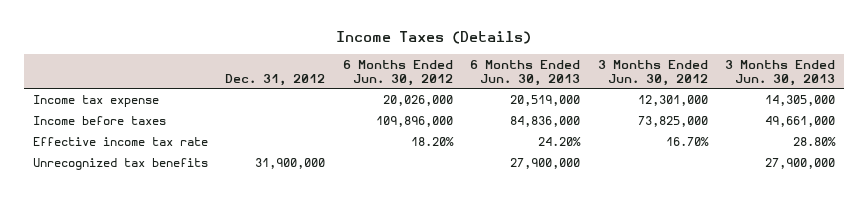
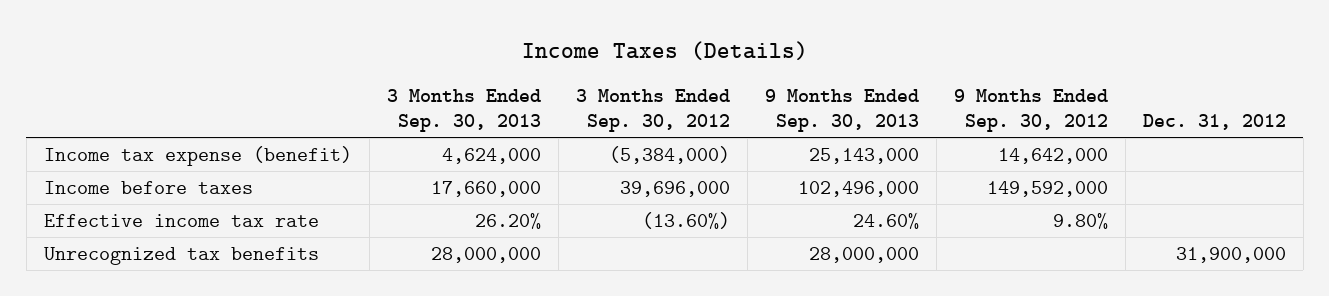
- | Dec. 31, 2012 | 6 Months Ended Jun. 30, 2012 | 6 Months Ended Jun. 30, 2013 | 3 Months Ended Jun. 30, 2012 | 3 Months Ended Jun. 30, 2013
+ | 3 Months Ended Sep. 30, 2013 | 3 Months Ended Sep. 30, 2012 | 9 Months Ended Sep. 30, 2013 | 9 Months Ended Sep. 30, 2012 | Dec. 31, 2012
- Income tax expense | | 20,026,000 | 20,519,000 | 12,301,000 | 14,305,000
+ Income tax expense (benefit) | 4,624,000 | (5,384,000) | 25,143,000 | 14,642,000 |

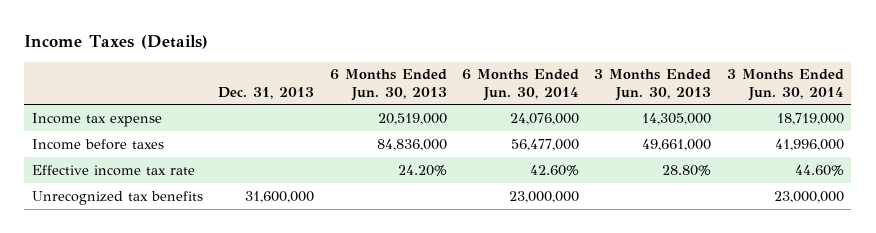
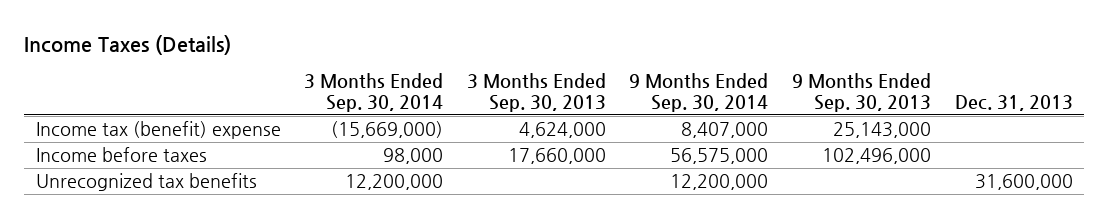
- | Dec. 31, 2013 | 6 Months Ended Jun. 30, 2013 | 6 Months Ended Jun. 30, 2014 | 3 Months Ended Jun. 30, 2013 | 3 Months Ended Jun. 30, 2014
+ | 3 Months Ended Sep. 30, 2014 | 3 Months Ended Sep. 30, 2013 | 9 Months Ended Sep. 30, 2014 | 9 Months Ended Sep. 30, 2013 | Dec. 31, 2013
- Income tax expense | | 20,519,000 | 24,076,000 | 14,305,000 | 18,719,000
+ Income tax (benefit) expense | (15,669,000) | 4,624,000 | 8,407,000 | 25,143,000 |
- Effective income tax rate | | 24.20% | 42.60% | 28.80% | 44.60%

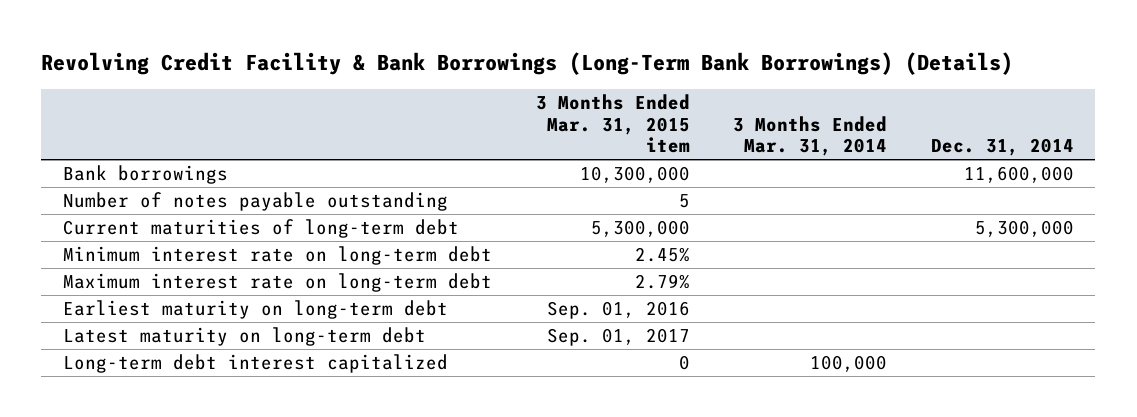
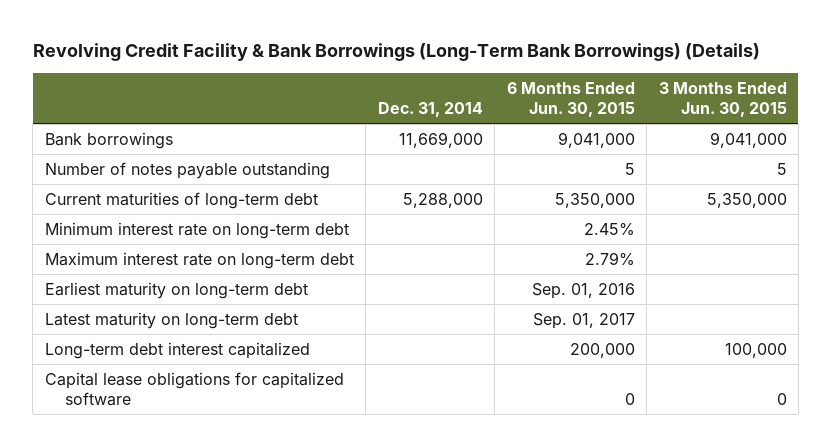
- | 3 Months Ended Mar. 31, 2015 item | 3 Months Ended Mar. 31, 2014 | Dec. 31, 2014
+ | Dec. 31, 2014 | 6 Months Ended Jun. 30, 2015 | 3 Months Ended Jun. 30, 2015
- Bank borrowings | 10,300,000 | | 11,600,000
+ Bank borrowings | 11,669,000 | 9,041,000 | 9,041,000
- Current maturities of long-term debt | 5,300,000 | | 5,300,000
+ Current maturities of long-term debt | 5,288,000 | 5,350,000 | 5,350,000
+ Capital lease obligations for capitalized software | | 0 | 0

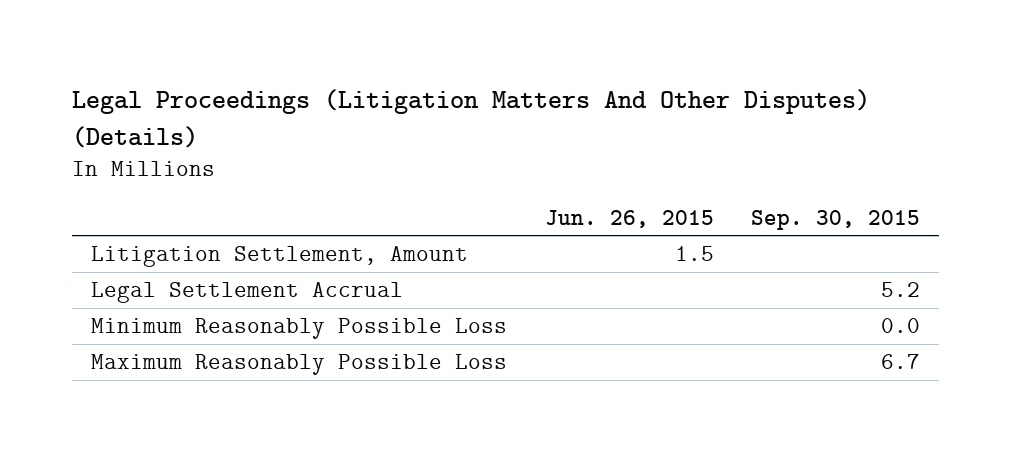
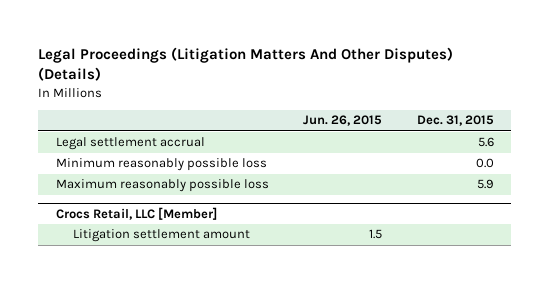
- | Jun. 26, 2015 | Sep. 30, 2015
+ | Jun. 26, 2015 | Dec. 31, 2015
- Litigation Settlement, Amount | 1.5 |
- Legal Settlement Accrual | | 5.2
- Minimum Reasonably Possible Loss | | 0.0
- Maximum Reasonably Possible Loss | | 6.7
+ Legal settlement accrual | | 5.6
+ Minimum reasonably possible loss | | 0.0
+ Maximum reasonably possible loss | | 5.9
+ Crocs Retail, LLC [Member]
+ Litigation settlement amount | 1.5 |

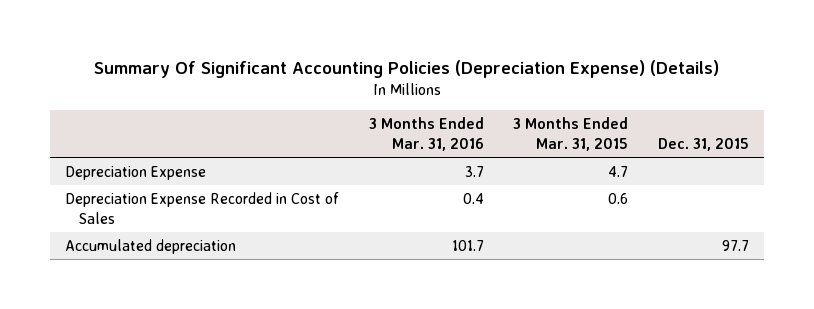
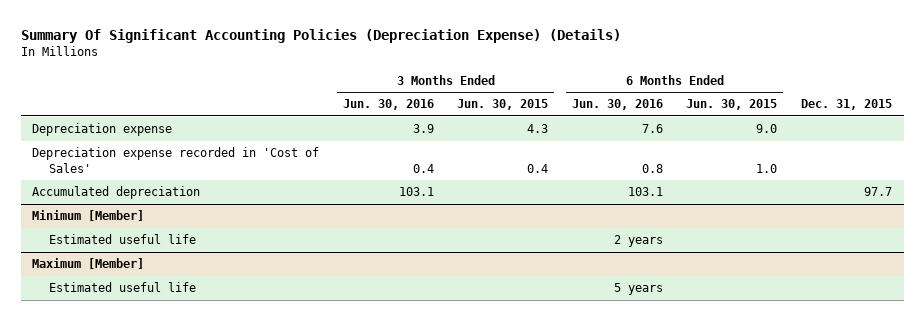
- | 3 Months Ended Mar. 31, 2016 | 3 Months Ended Mar. 31, 2015 | Dec. 31, 2015
+ | 3 Months Ended Jun. 30, 2016 | 3 Months Ended Jun. 30, 2015 | 6 Months Ended Jun. 30, 2016 | 6 Months Ended Jun. 30, 2015 | Dec. 31, 2015
- Depreciation Expense | 3.7 | 4.7 |
- Depreciation Expense Recorded in Cost of Sales | 0.4 | 0.6 |
+ Depreciation expense | 3.9 | 4.3 | 7.6 | 9.0 |
+ Depreciation expense recorded in 'Cost of Sales' | 0.4 | 0.4 | 0.8 | 1.0 |
+ Minimum [Member]
+ Estimated useful life | | | 2 years | |
+ Maximum [Member]
+ Estimated useful life | | | 5 years | |

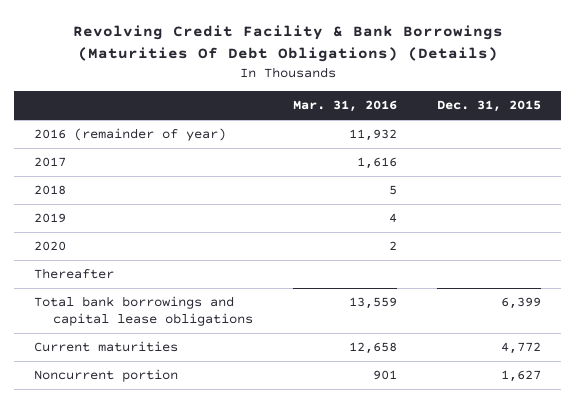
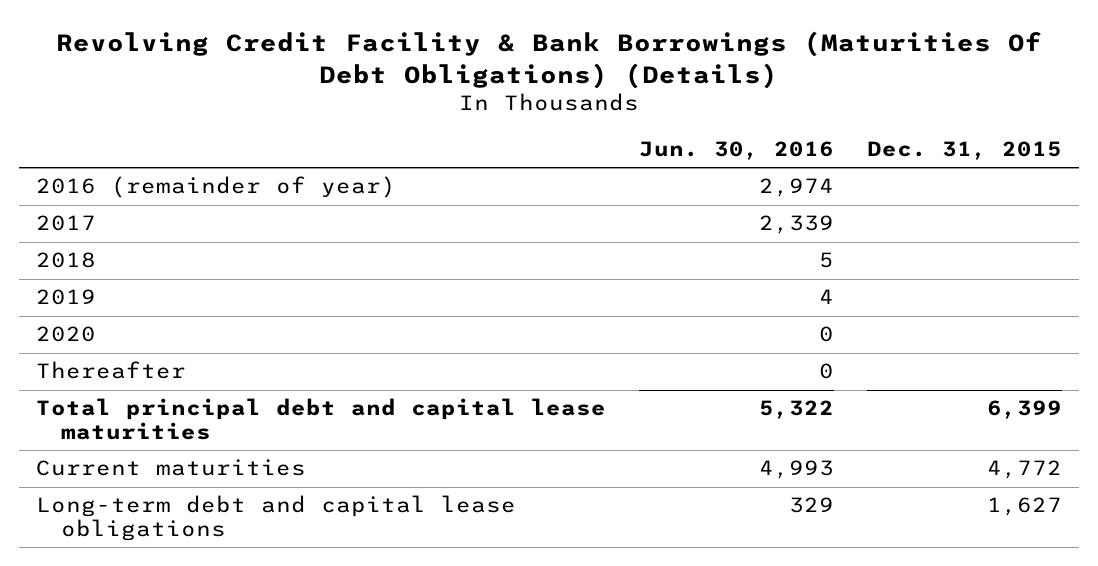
- | Mar. 31, 2016 | Dec. 31, 2015
+ | Jun. 30, 2016 | Dec. 31, 2015
- Total bank borrowings and capital lease obligations | 13,559 | 6,399
+ Total principal debt and capital lease maturities | 5,322 | 6,399
- Noncurrent portion | 901 | 1,627
+ Long-term debt and capital lease obligations | 329 | 1,627

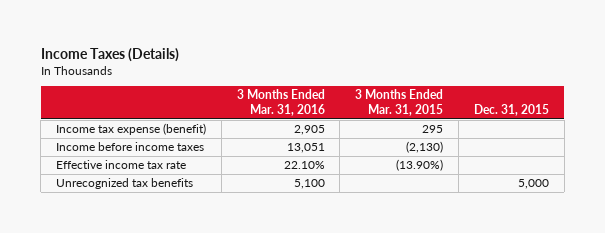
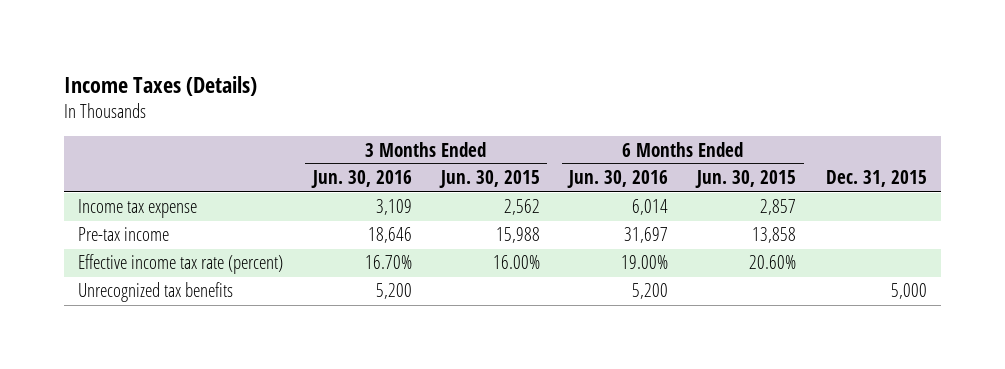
- | 3 Months Ended Mar. 31, 2016 | 3 Months Ended Mar. 31, 2015 | Dec. 31, 2015
+ | 3 Months Ended Jun. 30, 2016 | 3 Months Ended Jun. 30, 2015 | 6 Months Ended Jun. 30, 2016 | 6 Months Ended Jun. 30, 2015 | Dec. 31, 2015
- Income tax expense (benefit) | 2,905 | 295 |
- Income before income taxes | 13,051 | (2,130) |
- Effective income tax rate | 22.10% | (13.90%) |
+ Income tax expense | 3,109 | 2,562 | 6,014 | 2,857 |
+ Pre-tax income | 18,646 | 15,988 | 31,697 | 13,858 |
+ Effective income tax rate (percent) | 16.70% | 16.00% | 19.00% | 20.60% |

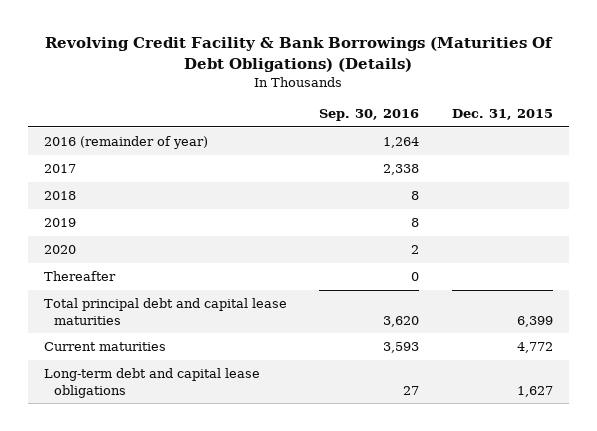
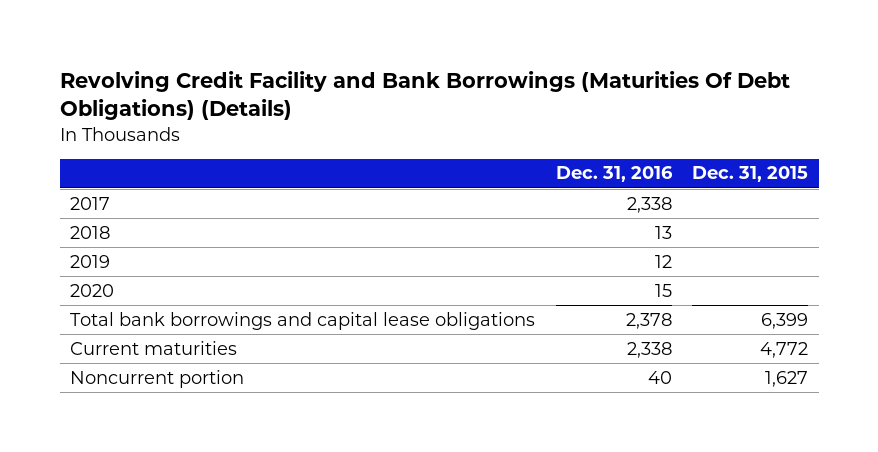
- Revolving Credit Facility & Bank Borrowings (Maturities Of Debt Obligations) (Details)
+ Revolving Credit Facility and Bank Borrowings (Maturities Of Debt Obligations) (Details)
- | Sep. 30, 2016 | Dec. 31, 2015
+ | Dec. 31, 2016 | Dec. 31, 2015
- 2016 (remainder of year) | 1,264 |
- Thereafter | 0 |
- Total principal debt and capital lease maturities | 3,620 | 6,399
+ Total bank borrowings and capital lease obligations | 2,378 | 6,399
- Long-term debt and capital lease obligations | 27 | 1,627
+ Noncurrent portion | 40 | 1,627

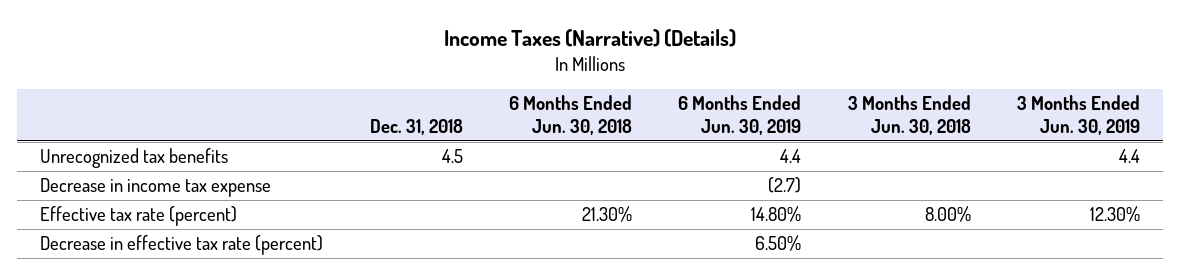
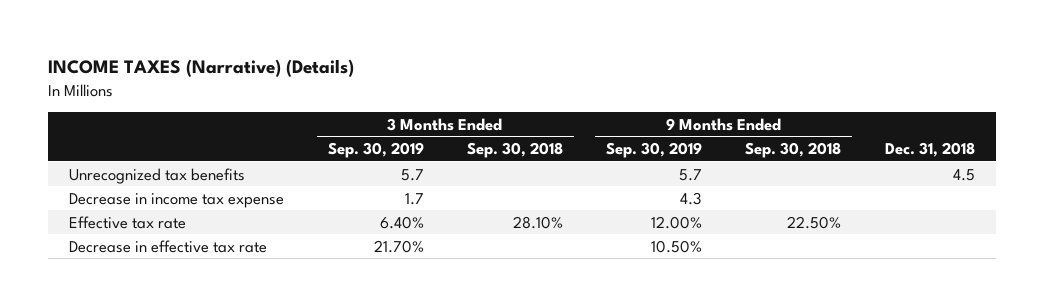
- Income Taxes (Narrative) (Details)
+ INCOME TAXES (Narrative) (Details)
- | Dec. 31, 2018 | 6 Months Ended Jun. 30, 2018 | 6 Months Ended Jun. 30, 2019 | 3 Months Ended Jun. 30, 2018 | 3 Months Ended Jun. 30, 2019
+ | 3 Months Ended Sep. 30, 2019 | 3 Months Ended Sep. 30, 2018 | 9 Months Ended Sep. 30, 2019 | 9 Months Ended Sep. 30, 2018 | Dec. 31, 2018
- Effective tax rate (percent) | | 21.30% | 14.80% | 8.00% | 12.30%
- Decrease in effective tax rate (percent) | | | 6.50% | |
+ Effective tax rate | 6.40% | 28.10% | 12.00% | 22.50% |
+ Decrease in effective tax rate | 21.70% | | 10.50% | |

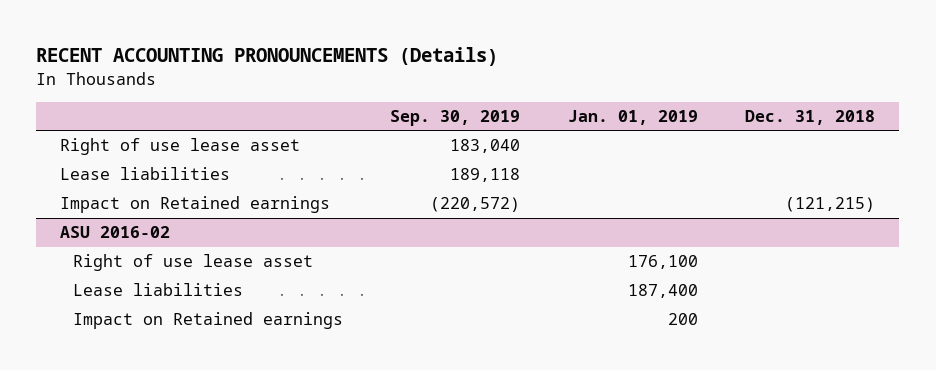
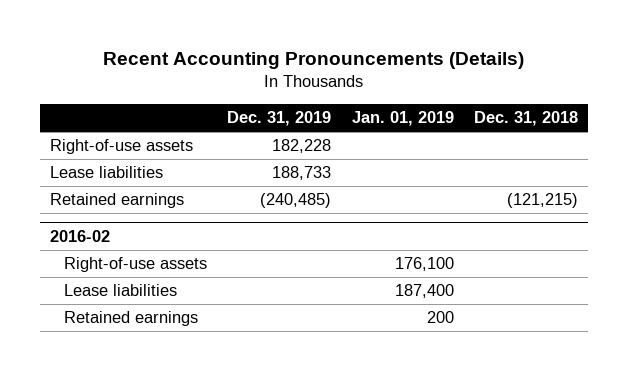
- RECENT ACCOUNTING PRONOUNCEMENTS (Details)
+ Recent Accounting Pronouncements (Details)
- | Sep. 30, 2019 | Jan. 01, 2019 | Dec. 31, 2018
+ | Dec. 31, 2019 | Jan. 01, 2019 | Dec. 31, 2018
- Right of use lease asset | 183,040 | |
+ Right-of-use assets | 182,228 | |
- Impact on Retained earnings | (220,572) | | (121,215)
- ASU 2016-02
- Right of use lease asset | | 176,100 |
+ Retained earnings | (240,485) | | (121,215)
+ 2016-02
+ Right-of-use assets | | 176,100 |
- Impact on Retained earnings | | 200 |
+ Retained earnings | | 200 |

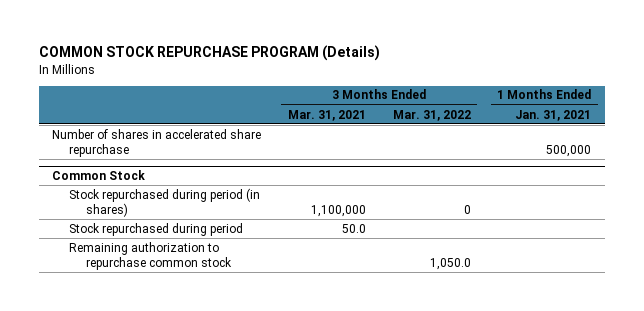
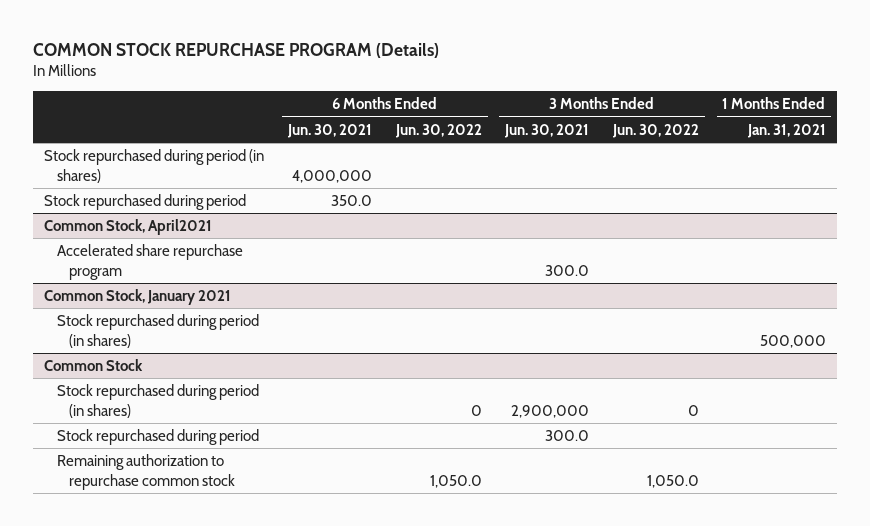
- | 3 Months Ended Mar. 31, 2021 | 3 Months Ended Mar. 31, 2022 | 1 Months Ended Jan. 31, 2021
+ | 6 Months Ended Jun. 30, 2021 | 6 Months Ended Jun. 30, 2022 | 3 Months Ended Jun. 30, 2021 | 3 Months Ended Jun. 30, 2022 | 1 Months Ended Jan. 31, 2021
- Number of shares in accelerated share repurchase | | | 500,000
+ Stock repurchased during period (in shares) | 4,000,000 | | | |
+ Stock repurchased during period | 350.0 | | | |
+ Common Stock, April2021
+ Accelerated share repurchase program | | | 300.0 | |
+ Common Stock, January 2021
+ Stock repurchased during period (in shares) | | | | | 500,000

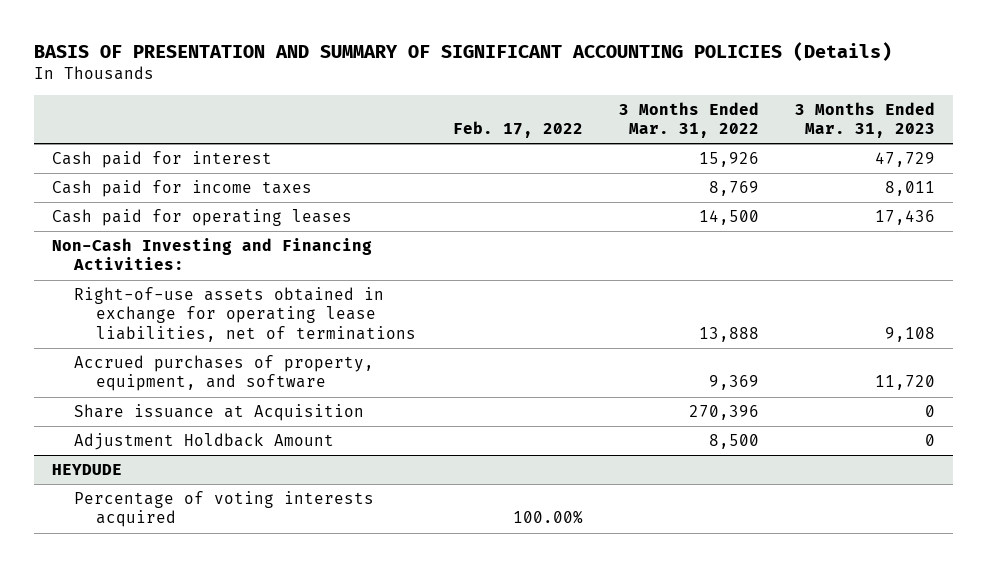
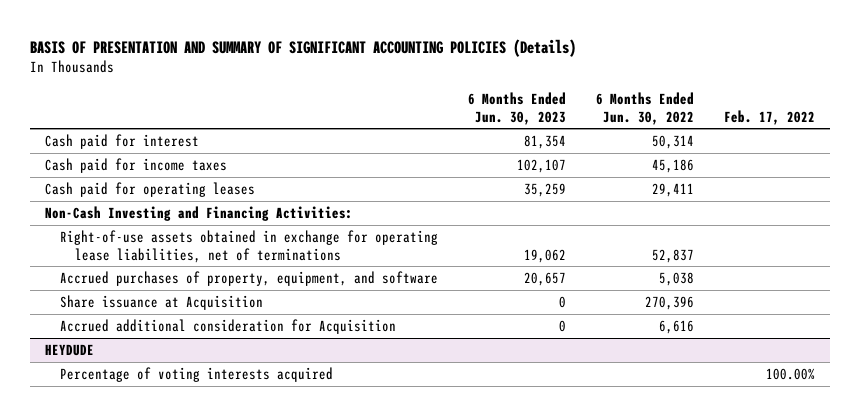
- | Feb. 17, 2022 | 3 Months Ended Mar. 31, 2022 | 3 Months Ended Mar. 31, 2023
+ | 6 Months Ended Jun. 30, 2023 | 6 Months Ended Jun. 30, 2022 | Feb. 17, 2022
- Adjustment Holdback Amount | | 8,500 | 0
+ Accrued additional consideration for Acquisition | 0 | 6,616 |

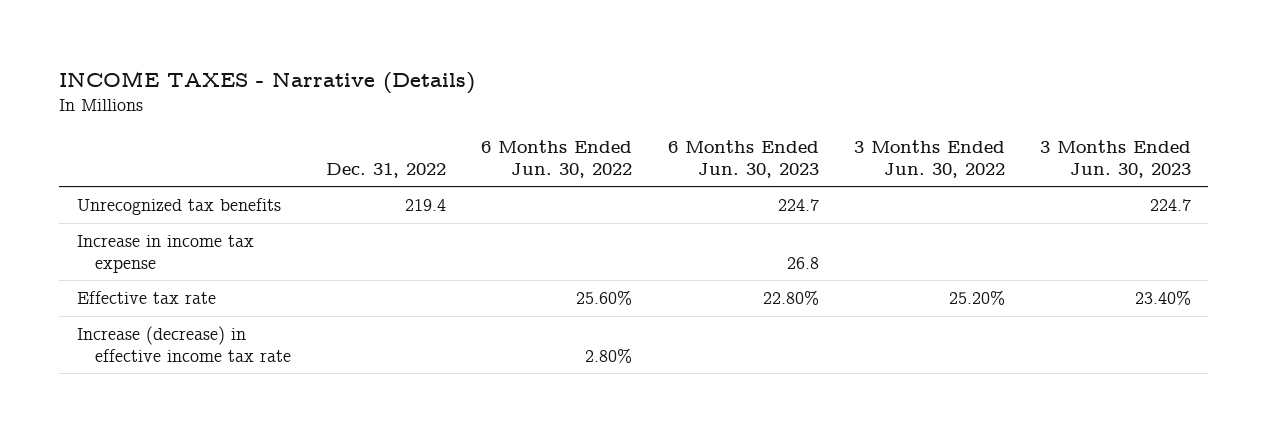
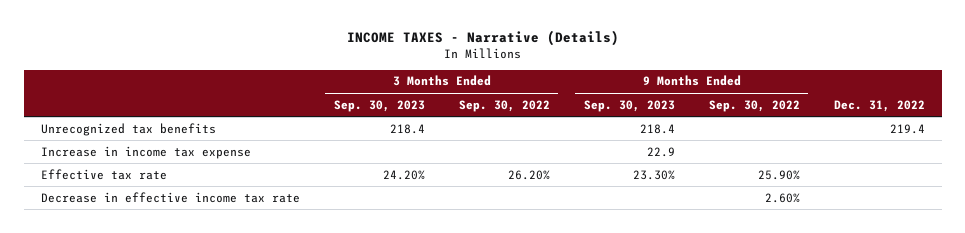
- | Dec. 31, 2022 | 6 Months Ended Jun. 30, 2022 | 6 Months Ended Jun. 30, 2023 | 3 Months Ended Jun. 30, 2022 | 3 Months Ended Jun. 30, 2023
+ | 3 Months Ended Sep. 30, 2023 | 3 Months Ended Sep. 30, 2022 | 9 Months Ended Sep. 30, 2023 | 9 Months Ended Sep. 30, 2022 | Dec. 31, 2022
- Increase (decrease) in effective income tax rate | | 2.80% | | |
+ Decrease in effective income tax rate | | | | 2.60% |

